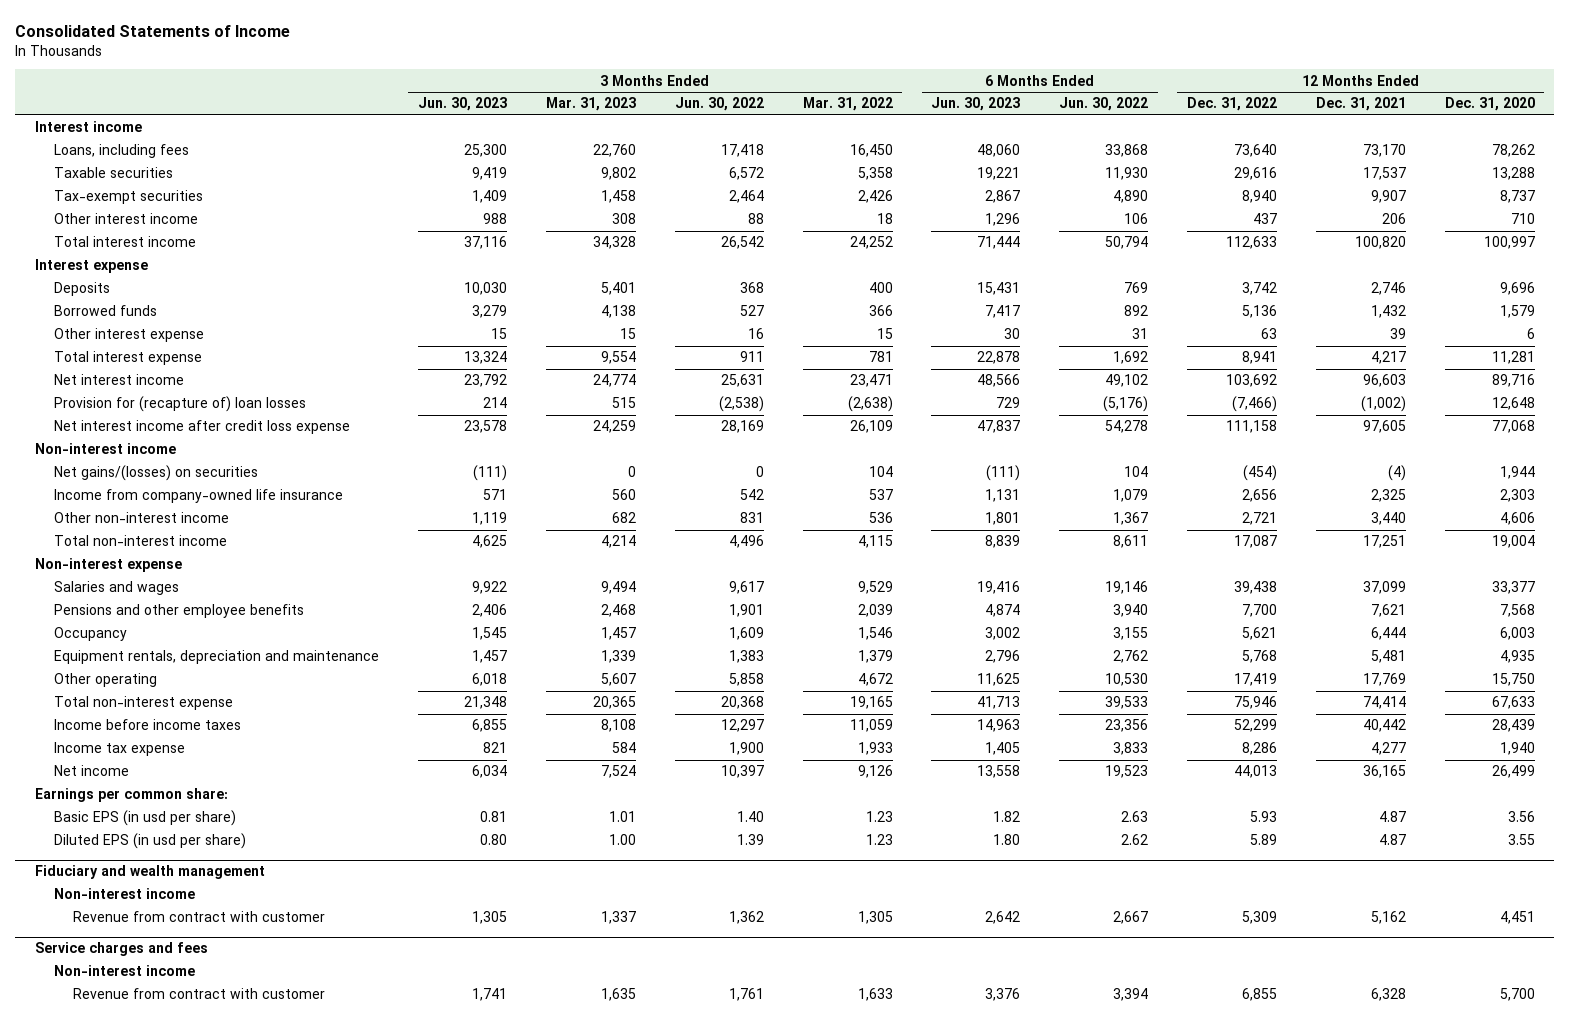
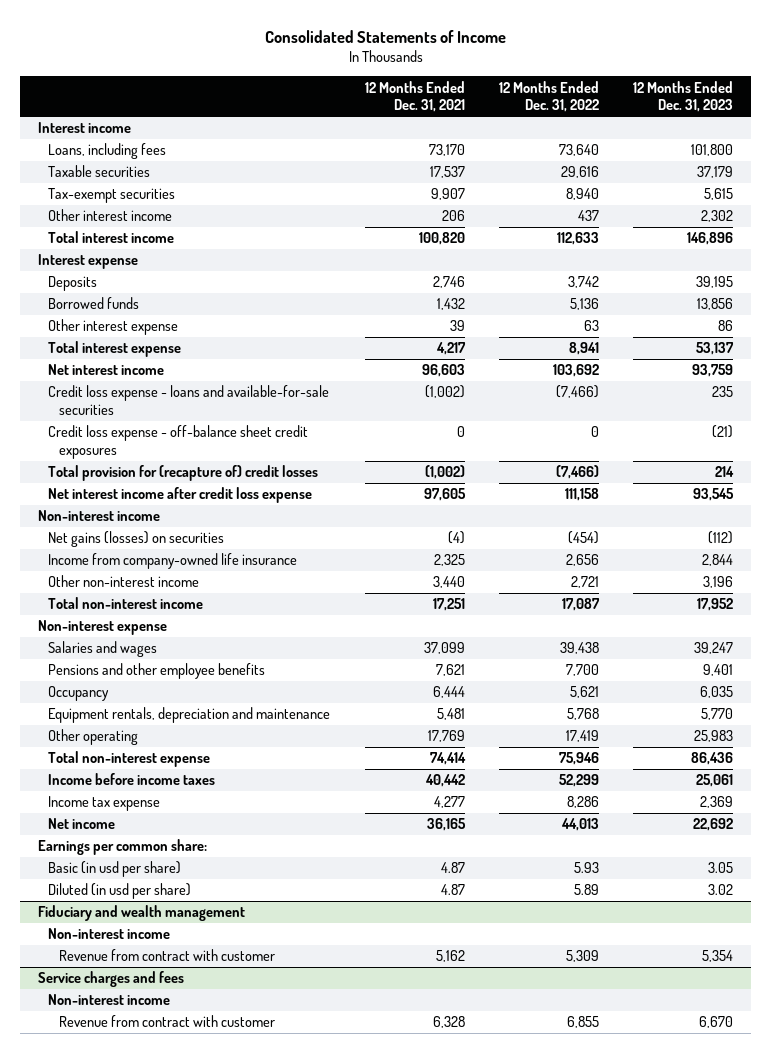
- | 3 Months Ended Jun. 30, 2023 | 3 Months Ended Mar. 31, 2023 | 3 Months Ended Jun. 30, 2022 | 3 Months Ended Mar. 31, 2022 | 6 Months Ended Jun. 30, 2023 | 6 Months Ended Jun. 30, 2022 | 12 Months Ended Dec. 31, 2022 | 12 Months Ended Dec. 31, 2021 | 12 Months Ended Dec. 31, 2020
+ | 12 Months Ended Dec. 31, 2021 | 12 Months Ended Dec. 31, 2022 | 12 Months Ended Dec. 31, 2023
- Provision for (recapture of) loan losses | 214 | 515 | (2,538) | (2,638) | 729 | (5,176) | (7,466) | (1,002) | 12,648
+ Credit loss expense - loans and available-for-sale securities | (1,002) | (7,466) | 235
+ Credit loss expense - off-balance sheet credit exposures | 0 | 0 | (21)
+ Total provision for (recapture of) credit losses | (1,002) | (7,466) | 214
- Net gains/(losses) on securities | (111) | 0 | 0 | 104 | (111) | 104 | (454) | (4) | 1,944
+ Net gains (losses) on securities | (4) | (454) | (112)
- Basic EPS (in usd per share) | 0.81 | 1.01 | 1.40 | 1.23 | 1.82 | 2.63 | 5.93 | 4.87 | 3.56
- Diluted EPS (in usd per share) | 0.80 | 1.00 | 1.39 | 1.23 | 1.80 | 2.62 | 5.89 | 4.87 | 3.55
+ Basic (in usd per share) | 4.87 | 5.93 | 3.05
+ Diluted (in usd per share) | 4.87 | 5.89 | 3.02

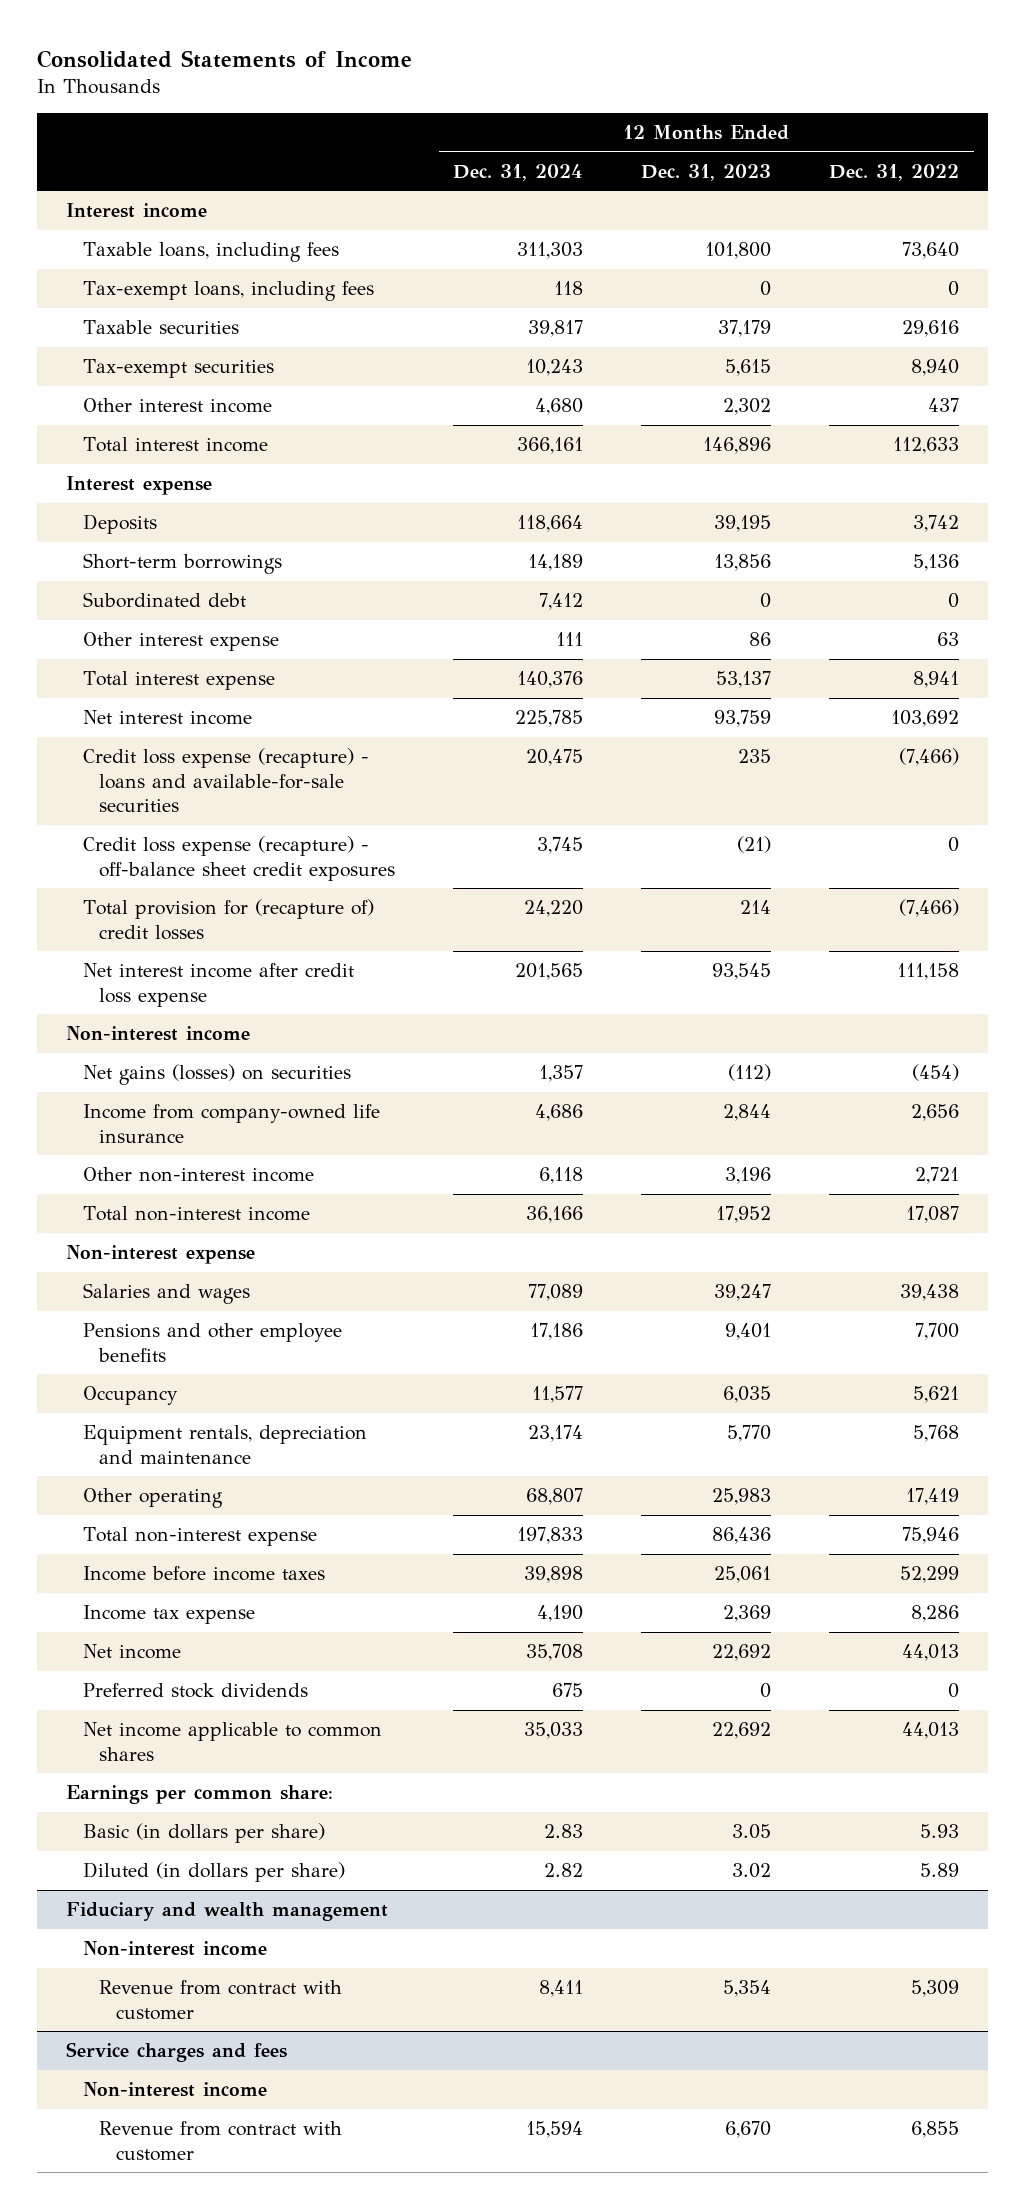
- | 12 Months Ended Dec. 31, 2021 | 12 Months Ended Dec. 31, 2022 | 12 Months Ended Dec. 31, 2023
+ | 12 Months Ended Dec. 31, 2024 | 12 Months Ended Dec. 31, 2023 | 12 Months Ended Dec. 31, 2022
- Loans, including fees | 73,170 | 73,640 | 101,800
+ Taxable loans, including fees | 311,303 | 101,800 | 73,640
+ Tax-exempt loans, including fees | 118 | 0 | 0
- Borrowed funds | 1,432 | 5,136 | 13,856
+ Short-term borrowings | 14,189 | 13,856 | 5,136
+ Subordinated debt | 7,412 | 0 | 0
- Credit loss expense - loans and available-for-sale securities | (1,002) | (7,466) | 235
- Credit loss expense - off-balance sheet credit exposures | 0 | 0 | (21)
+ Credit loss expense (recapture) - loans and available-for-sale securities | 20,475 | 235 | (7,466)
+ Credit loss expense (recapture) - off-balance sheet credit exposures | 3,745 | (21) | 0
+ Preferred stock dividends | 675 | 0 | 0
+ Net income applicable to common shares | 35,033 | 22,692 | 44,013
- Basic (in usd per share) | 4.87 | 5.93 | 3.05
- Diluted (in usd per share) | 4.87 | 5.89 | 3.02
+ Basic (in dollars per share) | 2.83 | 3.05 | 5.93
+ Diluted (in dollars per share) | 2.82 | 3.02 | 5.89

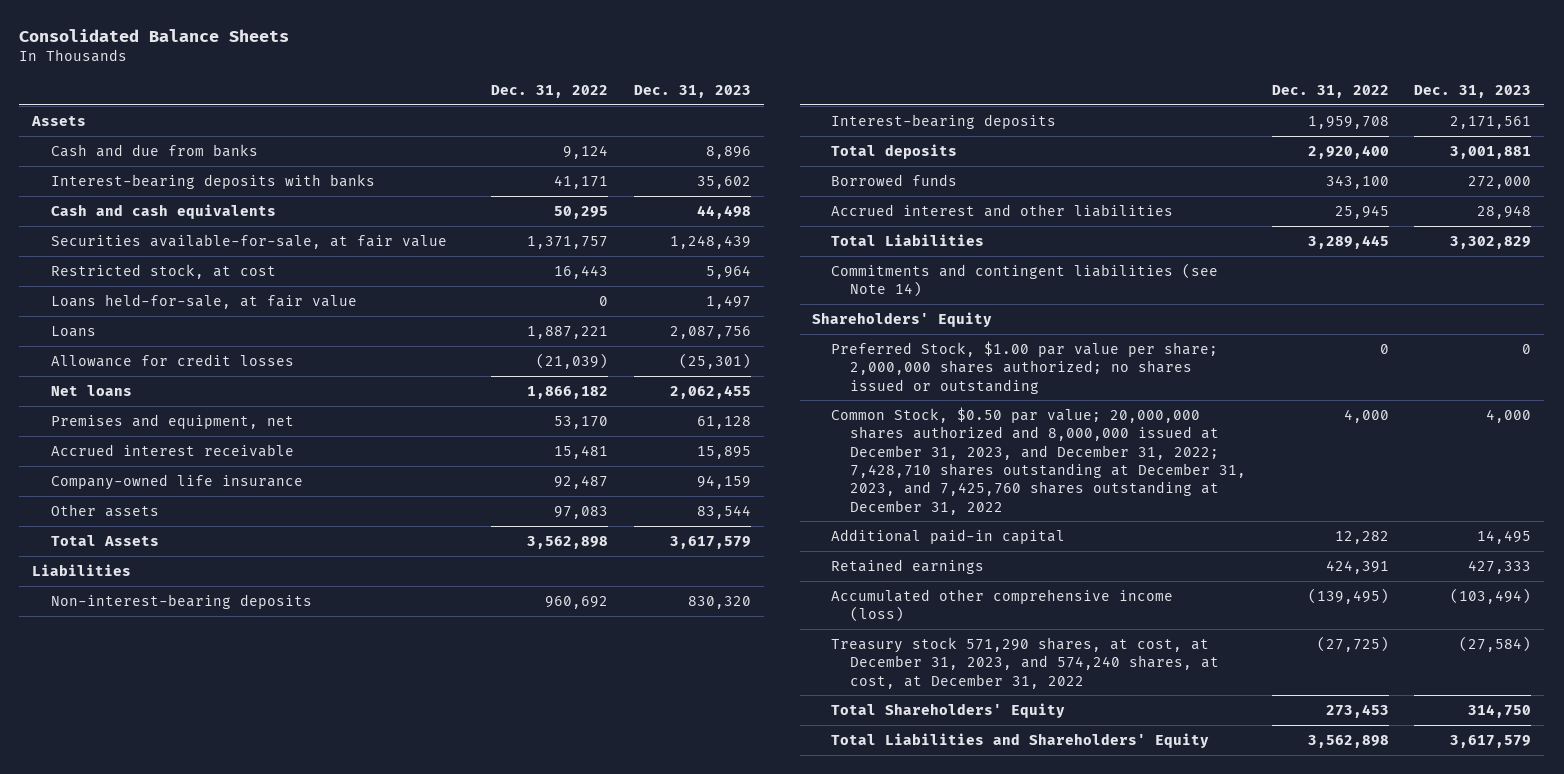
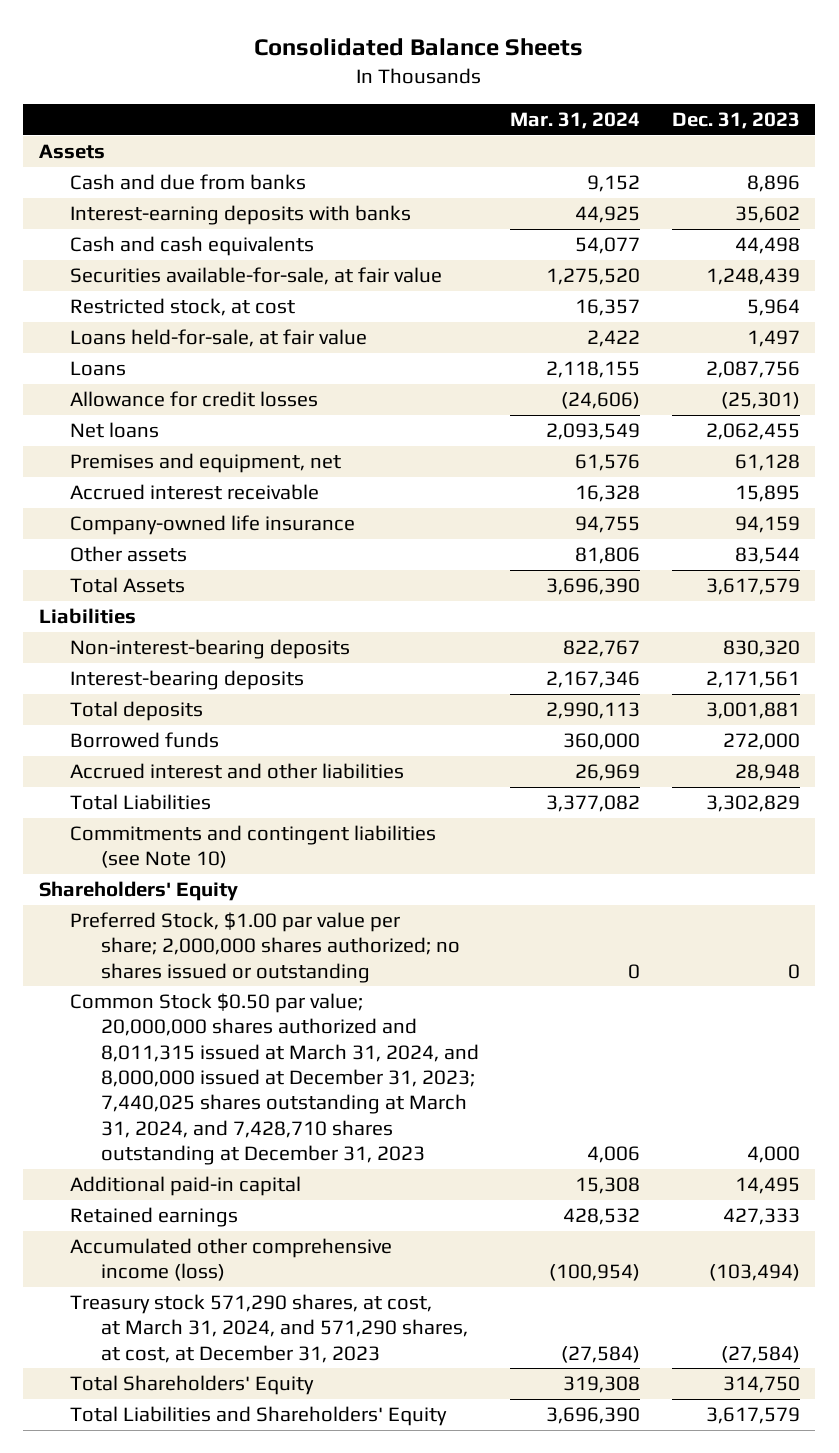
- | Dec. 31, 2022 | Dec. 31, 2023
+ | Mar. 31, 2024 | Dec. 31, 2023
- Interest-bearing deposits with banks | 41,171 | 35,602
+ Interest-earning deposits with banks | 44,925 | 35,602
- Commitments and contingent liabilities (see Note 14)
+ Commitments and contingent liabilities (see Note 10)
- Common Stock, $0.50 par value; 20,000,000 shares authorized and 8,000,000 issued at December 31, 2023, and December 31, 2022; 7,428,710 shares outstanding at December 31, 2023, and 7,425,760 shares outstanding at December 31, 2022 | 4,000 | 4,000
+ Common Stock $0.50 par value; 20,000,000 shares authorized and 8,011,315 issued at March 31, 2024, and 8,000,000 issued at December 31, 2023; 7,440,025 shares outstanding at March 31, 2024, and 7,428,710 shares outstanding at December 31, 2023 | 4,006 | 4,000
- Treasury stock 571,290 shares, at cost, at December 31, 2023, and 574,240 shares, at cost, at December 31, 2022 | (27,725) | (27,584)
+ Treasury stock 571,290 shares, at cost, at March 31, 2024, and 571,290 shares, at cost, at December 31, 2023 | (27,584) | (27,584)

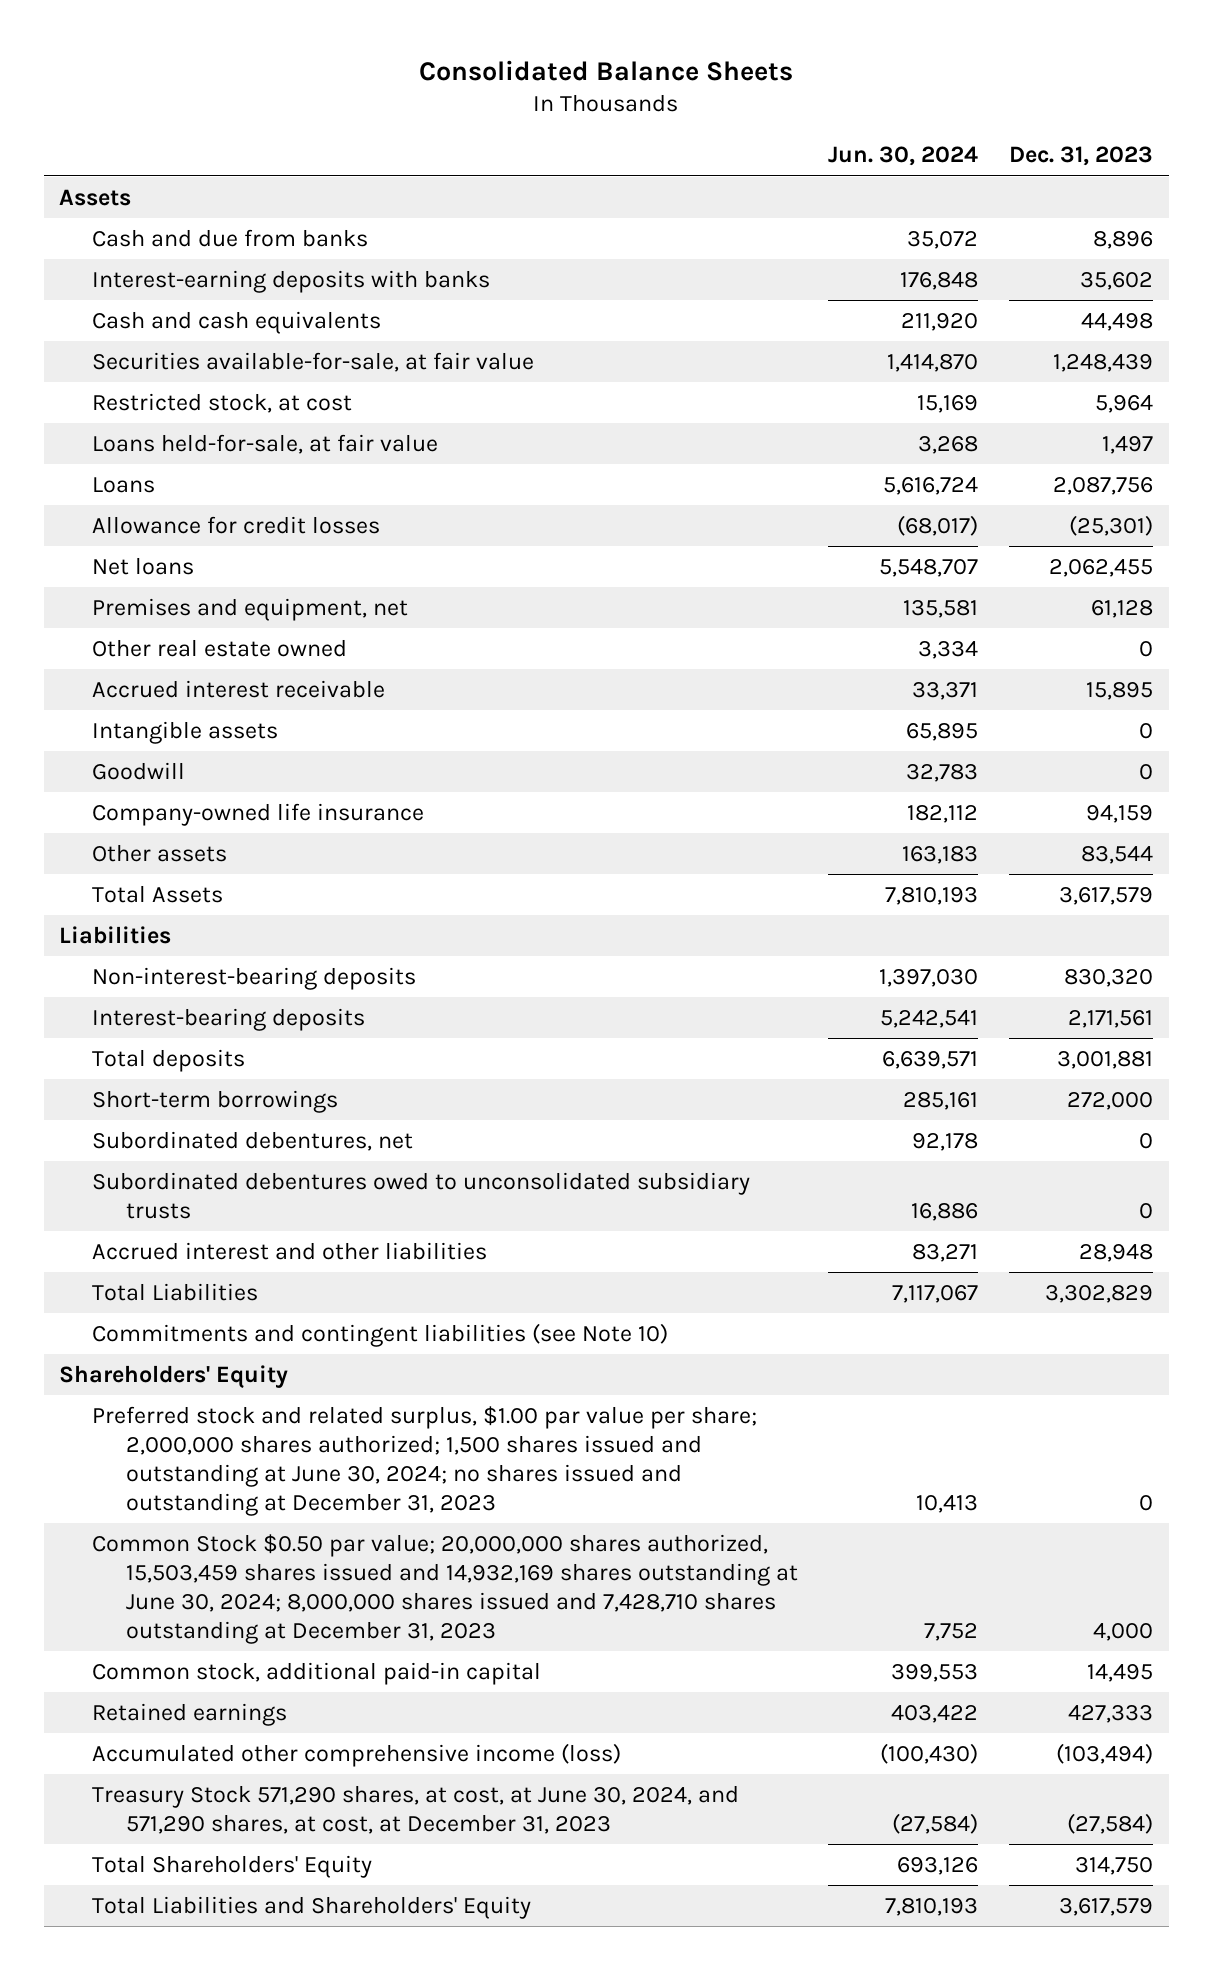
- | Mar. 31, 2024 | Dec. 31, 2023
+ | Jun. 30, 2024 | Dec. 31, 2023
+ Other real estate owned | 3,334 | 0
+ Intangible assets | 65,895 | 0
+ Goodwill | 32,783 | 0
- Borrowed funds | 360,000 | 272,000
+ Short-term borrowings | 285,161 | 272,000
+ Subordinated debentures, net | 92,178 | 0
+ Subordinated debentures owed to unconsolidated subsidiary trusts | 16,886 | 0
- Preferred Stock, $1.00 par value per share; 2,000,000 shares authorized; no shares issued or outstanding | 0 | 0
- Common Stock $0.50 par value; 20,000,000 shares authorized and 8,011,315 issued at March 31, 2024, and 8,000,000 issued at December 31, 2023; 7,440,025 shares outstanding at March 31, 2024, and 7,428,710 shares outstanding at December 31, 2023 | 4,006 | 4,000
- Additional paid-in capital | 15,308 | 14,495
+ Preferred stock and related surplus, $1.00 par value per share; 2,000,000 shares authorized; 1,500 shares issued and outstanding at June 30, 2024; no shares issued and outstanding at December 31, 2023 | 10,413 | 0
+ Common Stock $0.50 par value; 20,000,000 shares authorized, 15,503,459 shares issued and 14,932,169 shares outstanding at June 30, 2024; 8,000,000 shares issued and 7,428,710 shares outstanding at December 31, 2023 | 7,752 | 4,000
+ Common stock, additional paid-in capital | 399,553 | 14,495
- Treasury stock 571,290 shares, at cost, at March 31, 2024, and 571,290 shares, at cost, at December 31, 2023 | (27,584) | (27,584)
+ Treasury Stock 571,290 shares, at cost, at June 30, 2024, and 571,290 shares, at cost, at December 31, 2023 | (27,584) | (27,584)

